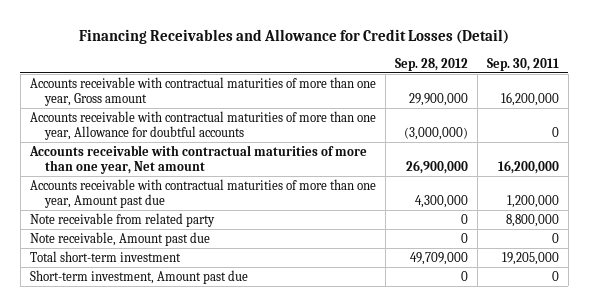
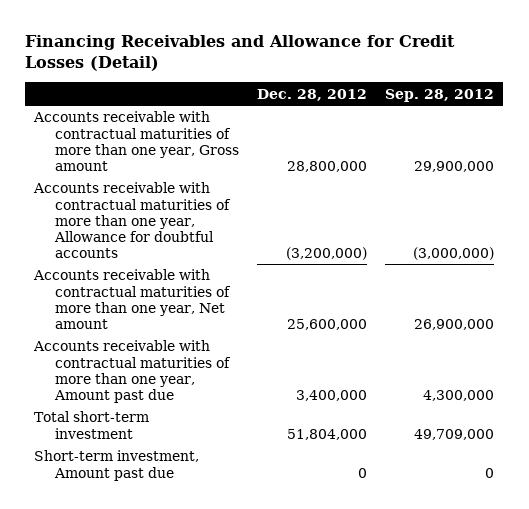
- | Sep. 28, 2012 | Sep. 30, 2011
+ | Dec. 28, 2012 | Sep. 28, 2012
- Note receivable from related party | 0 | 8,800,000
- Note receivable, Amount past due | 0 | 0

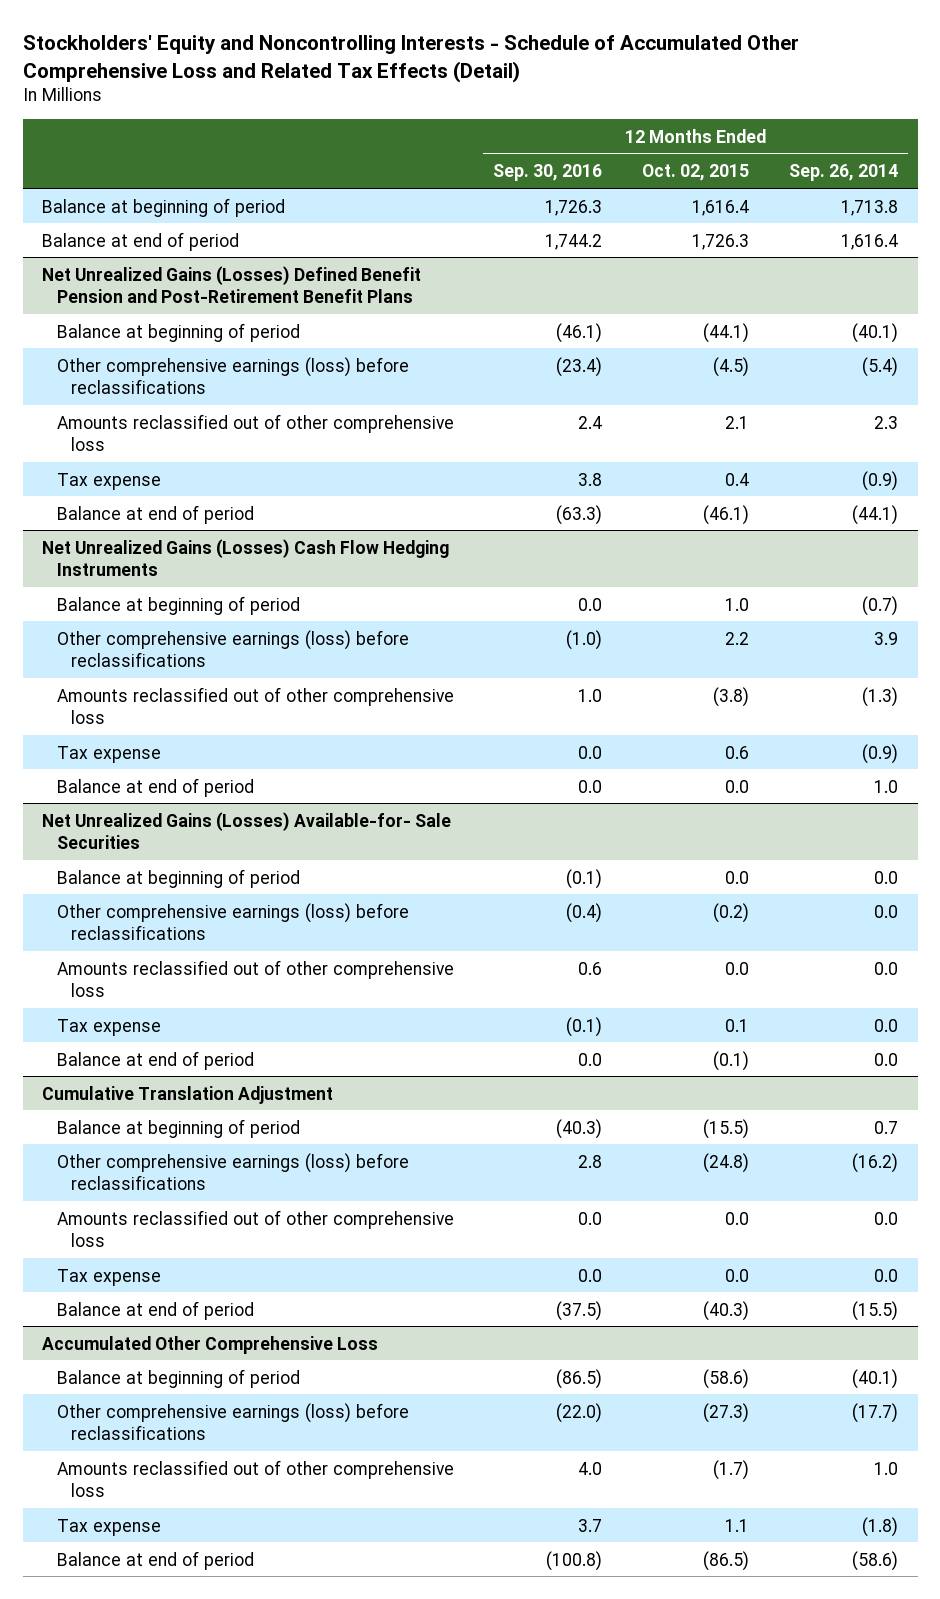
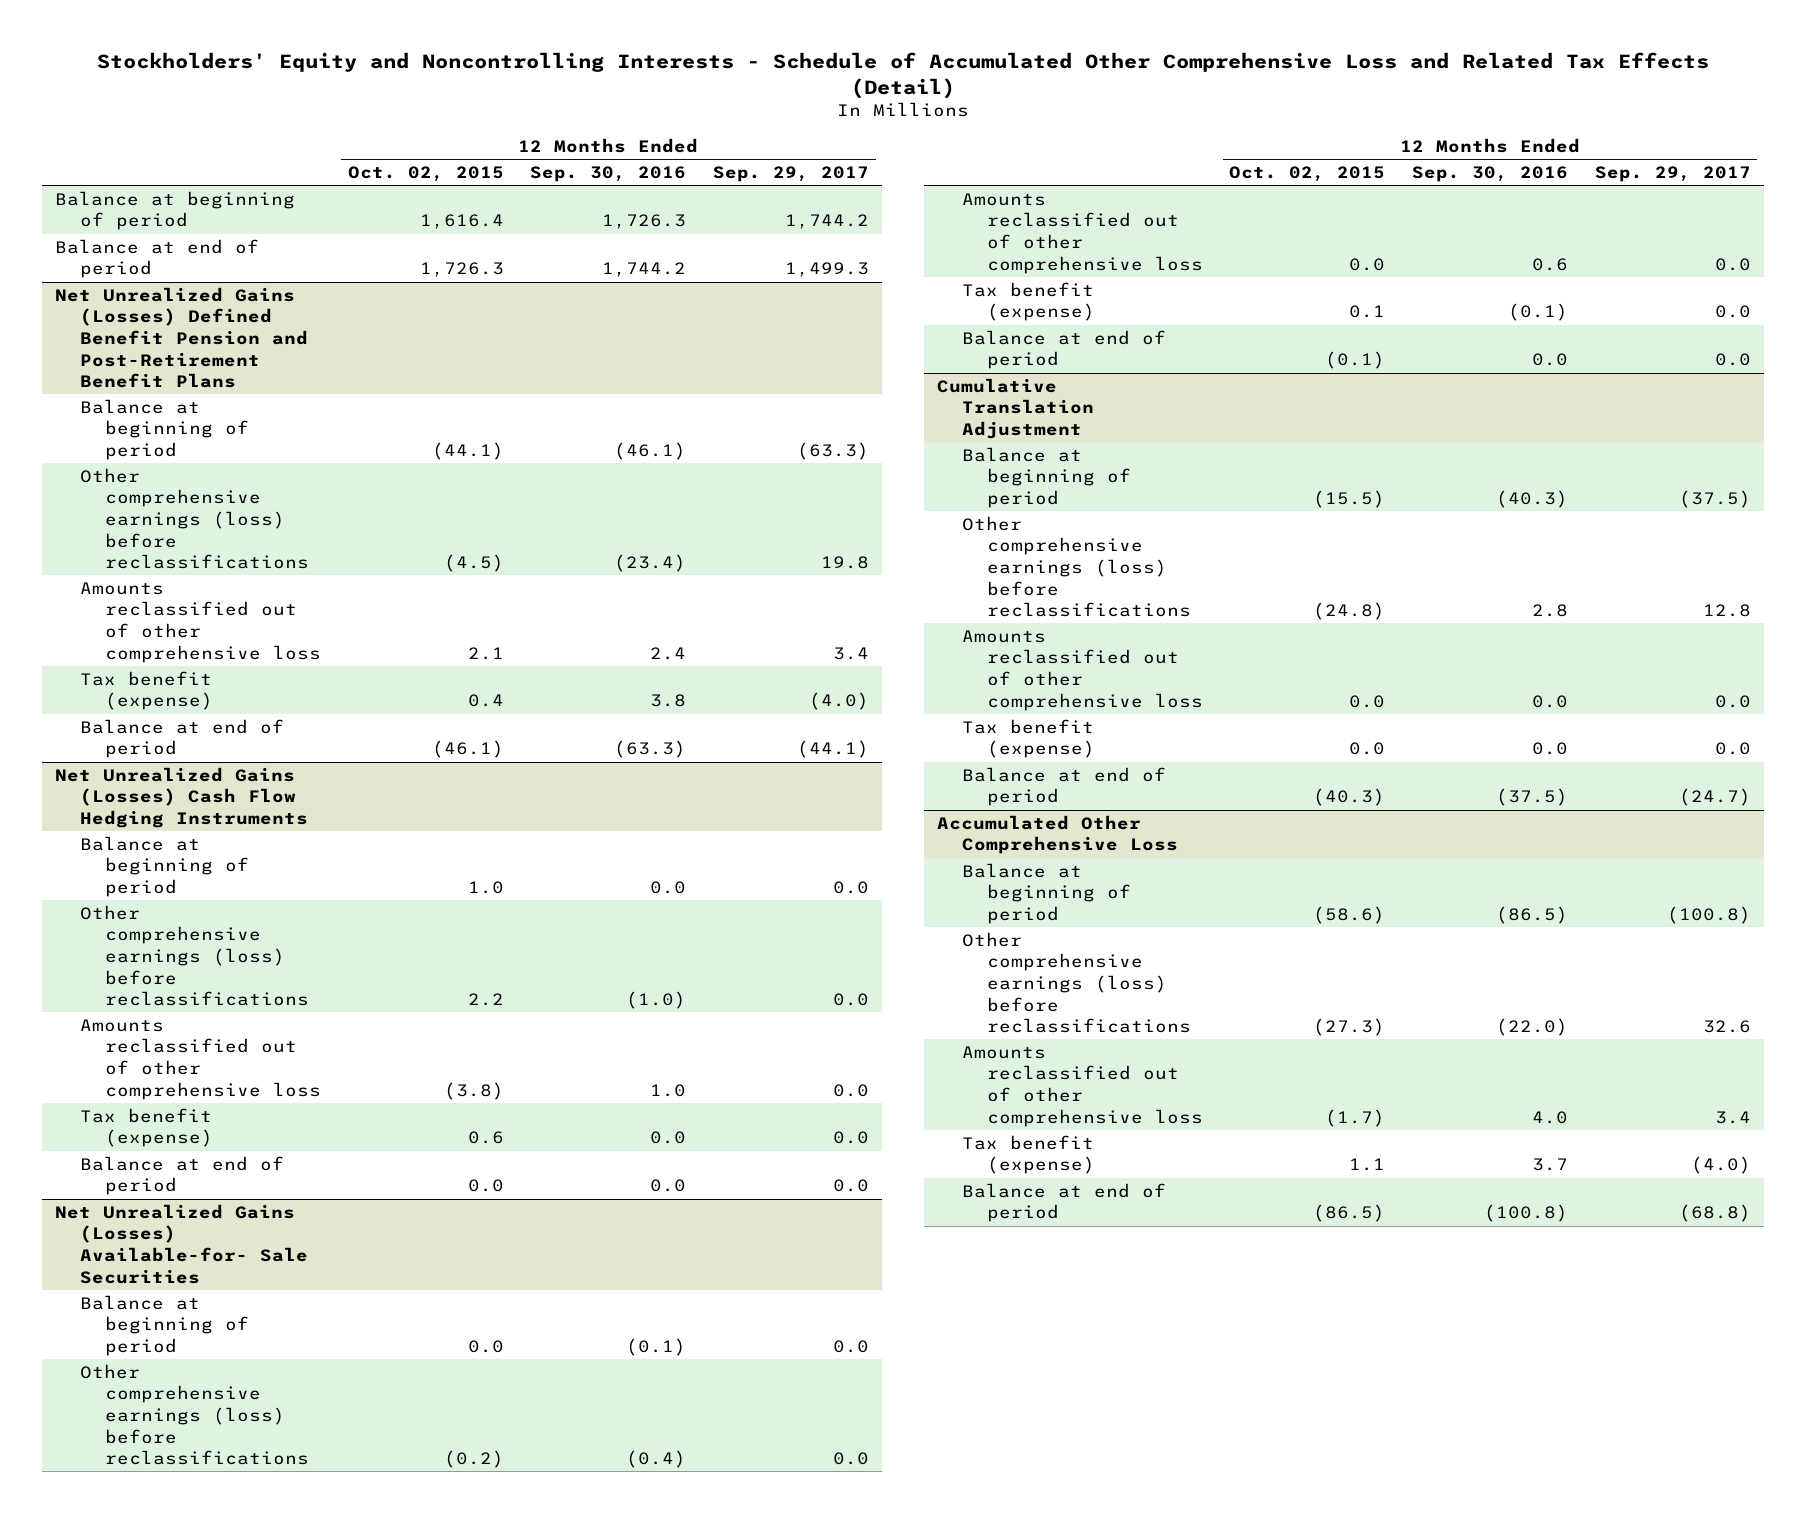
- | 12 Months Ended Sep. 30, 2016 | 12 Months Ended Oct. 02, 2015 | 12 Months Ended Sep. 26, 2014
+ | 12 Months Ended Oct. 02, 2015 | 12 Months Ended Sep. 30, 2016 | 12 Months Ended Sep. 29, 2017
@ Net Unrealized Gains (Losses) Defined Benefit Pension and Post-Retirement Benefit Plans
- Tax expense | 3.8 | 0.4 | (0.9)
+ Tax benefit (expense) | 0.4 | 3.8 | (4.0)
@ Net Unrealized Gains (Losses) Cash Flow Hedging Instruments
- Tax expense | 0.0 | 0.6 | (0.9)
+ Tax benefit (expense) | 0.6 | 0.0 | 0.0
@ Net Unrealized Gains (Losses) Available-for- Sale Securities
- Tax expense | (0.1) | 0.1 | 0.0
+ Tax benefit (expense) | 0.1 | (0.1) | 0.0
@ Cumulative Translation Adjustment
- Tax expense | 0.0 | 0.0 | 0.0
+ Tax benefit (expense) | 0.0 | 0.0 | 0.0
@ Accumulated Other Comprehensive Loss
- Tax expense | 3.7 | 1.1 | (1.8)
+ Tax benefit (expense) | 1.1 | 3.7 | (4.0)

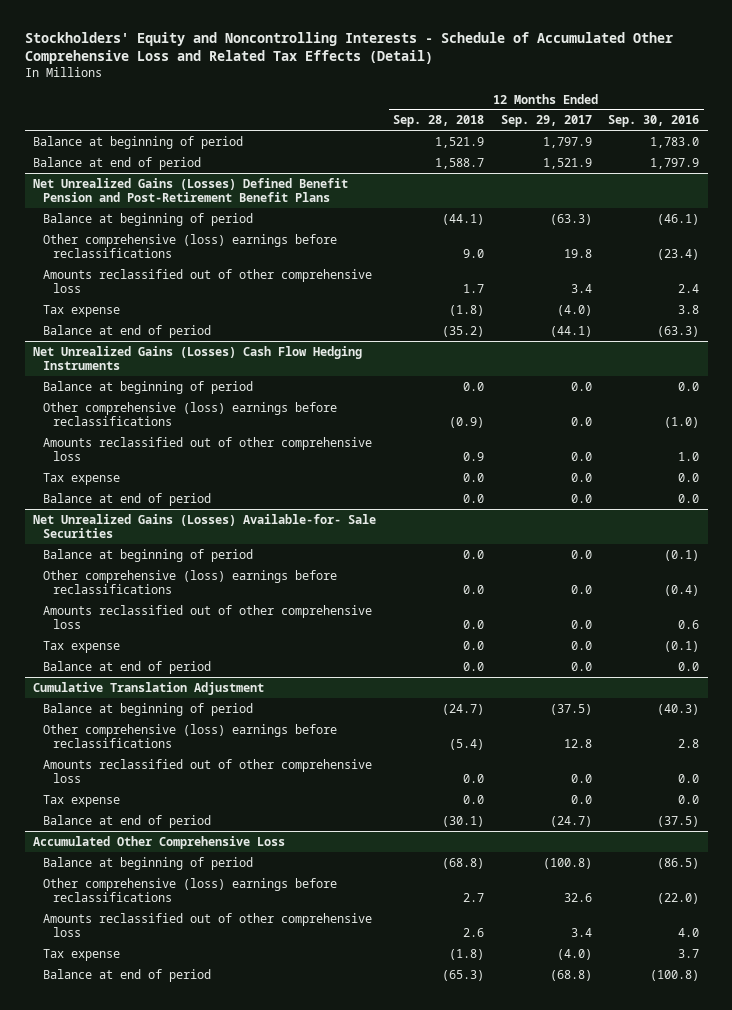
- | 12 Months Ended Oct. 02, 2015 | 12 Months Ended Sep. 30, 2016 | 12 Months Ended Sep. 29, 2017
+ | 12 Months Ended Sep. 28, 2018 | 12 Months Ended Sep. 29, 2017 | 12 Months Ended Sep. 30, 2016
- Balance at beginning of period | 1,616.4 | 1,726.3 | 1,744.2
- Balance at end of period | 1,726.3 | 1,744.2 | 1,499.3
+ Balance at beginning of period | 1,521.9 | 1,797.9 | 1,783.0
+ Balance at end of period | 1,588.7 | 1,521.9 | 1,797.9
@ Net Unrealized Gains (Losses) Defined Benefit Pension and Post-Retirement Benefit Plans
- Other comprehensive earnings (loss) before reclassifications | (4.5) | (23.4) | 19.8
+ Other comprehensive (loss) earnings before reclassifications | 9.0 | 19.8 | (23.4)
- Tax benefit (expense) | 0.4 | 3.8 | (4.0)
+ Tax expense | (1.8) | (4.0) | 3.8
@ Net Unrealized Gains (Losses) Cash Flow Hedging Instruments
- Other comprehensive earnings (loss) before reclassifications | 2.2 | (1.0) | 0.0
+ Other comprehensive (loss) earnings before reclassifications | (0.9) | 0.0 | (1.0)
- Tax benefit (expense) | 0.6 | 0.0 | 0.0
+ Tax expense | 0.0 | 0.0 | 0.0
@ Net Unrealized Gains (Losses) Available-for- Sale Securities
- Other comprehensive earnings (loss) before reclassifications | (0.2) | (0.4) | 0.0
+ Other comprehensive (loss) earnings before reclassifications | 0.0 | 0.0 | (0.4)
- Tax benefit (expense) | 0.1 | (0.1) | 0.0
+ Tax expense | 0.0 | 0.0 | (0.1)
@ Cumulative Translation Adjustment
- Other comprehensive earnings (loss) before reclassifications | (24.8) | 2.8 | 12.8
+ Other comprehensive (loss) earnings before reclassifications | (5.4) | 12.8 | 2.8
- Tax benefit (expense) | 0.0 | 0.0 | 0.0
+ Tax expense | 0.0 | 0.0 | 0.0
@ Accumulated Other Comprehensive Loss
- Other comprehensive earnings (loss) before reclassifications | (27.3) | (22.0) | 32.6
+ Other comprehensive (loss) earnings before reclassifications | 2.7 | 32.6 | (22.0)
- Tax benefit (expense) | 1.1 | 3.7 | (4.0)
+ Tax expense | (1.8) | (4.0) | 3.7

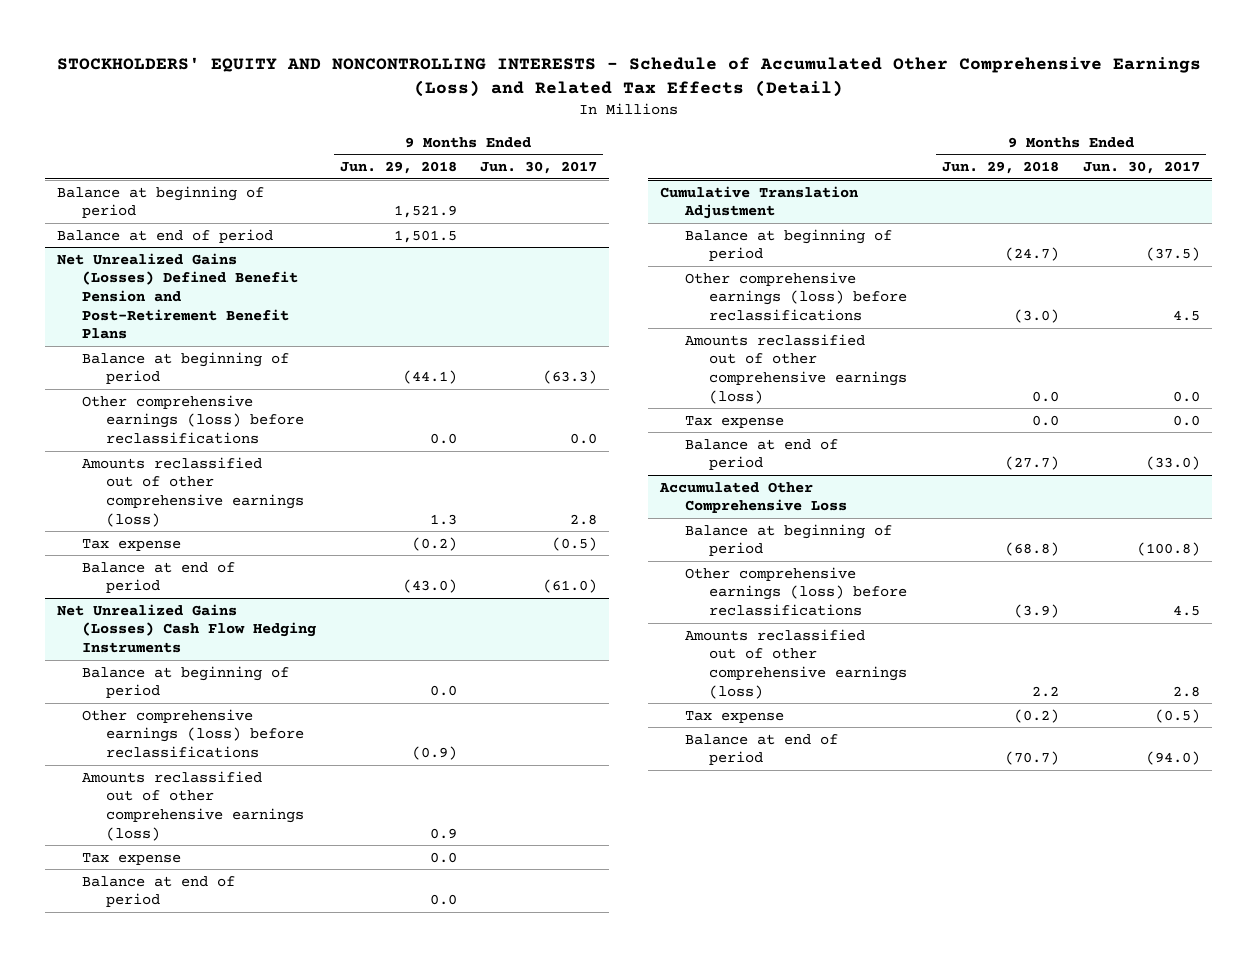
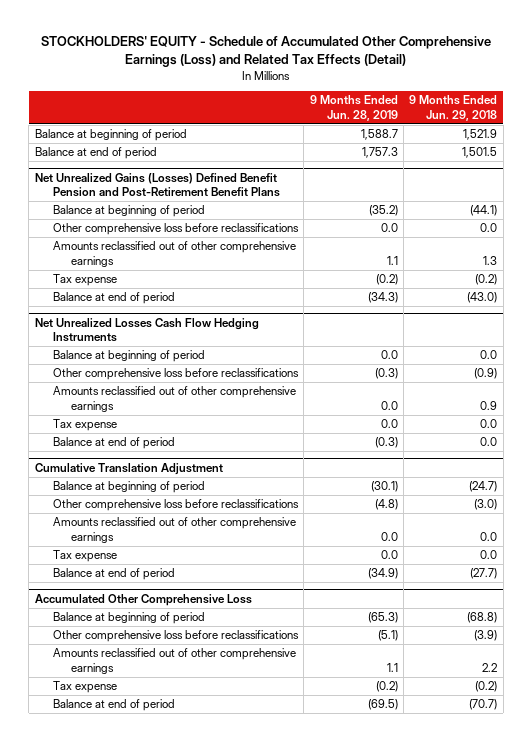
- STOCKHOLDERS' EQUITY AND NONCONTROLLING INTERESTS - Schedule of Accumulated Other Comprehensive Earnings (Loss) and Related Tax Effects (Detail)
+ STOCKHOLDERS' EQUITY - Schedule of Accumulated Other Comprehensive Earnings (Loss) and Related Tax Effects (Detail)
- | 9 Months Ended Jun. 29, 2018 | 9 Months Ended Jun. 30, 2017
+ | 9 Months Ended Jun. 28, 2019 | 9 Months Ended Jun. 29, 2018
@ Net Unrealized Gains (Losses) Defined Benefit Pension and Post-Retirement Benefit Plans
- Other comprehensive earnings (loss) before reclassifications | 0.0 | 0.0
- Amounts reclassified out of other comprehensive earnings (loss) | 1.3 | 2.8
+ Other comprehensive loss before reclassifications | 0.0 | 0.0
+ Amounts reclassified out of other comprehensive earnings | 1.1 | 1.3
- Net Unrealized Gains (Losses) Cash Flow Hedging Instruments
+ Net Unrealized Losses Cash Flow Hedging Instruments
- Other comprehensive earnings (loss) before reclassifications | (0.9) |
- Amounts reclassified out of other comprehensive earnings (loss) | 0.9 |
+ Other comprehensive loss before reclassifications | (0.3) | (0.9)
+ Amounts reclassified out of other comprehensive earnings | 0.0 | 0.9
@ Cumulative Translation Adjustment
- Other comprehensive earnings (loss) before reclassifications | (3.0) | 4.5
- Amounts reclassified out of other comprehensive earnings (loss) | 0.0 | 0.0
+ Other comprehensive loss before reclassifications | (4.8) | (3.0)
+ Amounts reclassified out of other comprehensive earnings | 0.0 | 0.0
@ Accumulated Other Comprehensive Loss
- Other comprehensive earnings (loss) before reclassifications | (3.9) | 4.5
- Amounts reclassified out of other comprehensive earnings (loss) | 2.2 | 2.8
+ Other comprehensive loss before reclassifications | (5.1) | (3.9)
+ Amounts reclassified out of other comprehensive earnings | 1.1 | 2.2

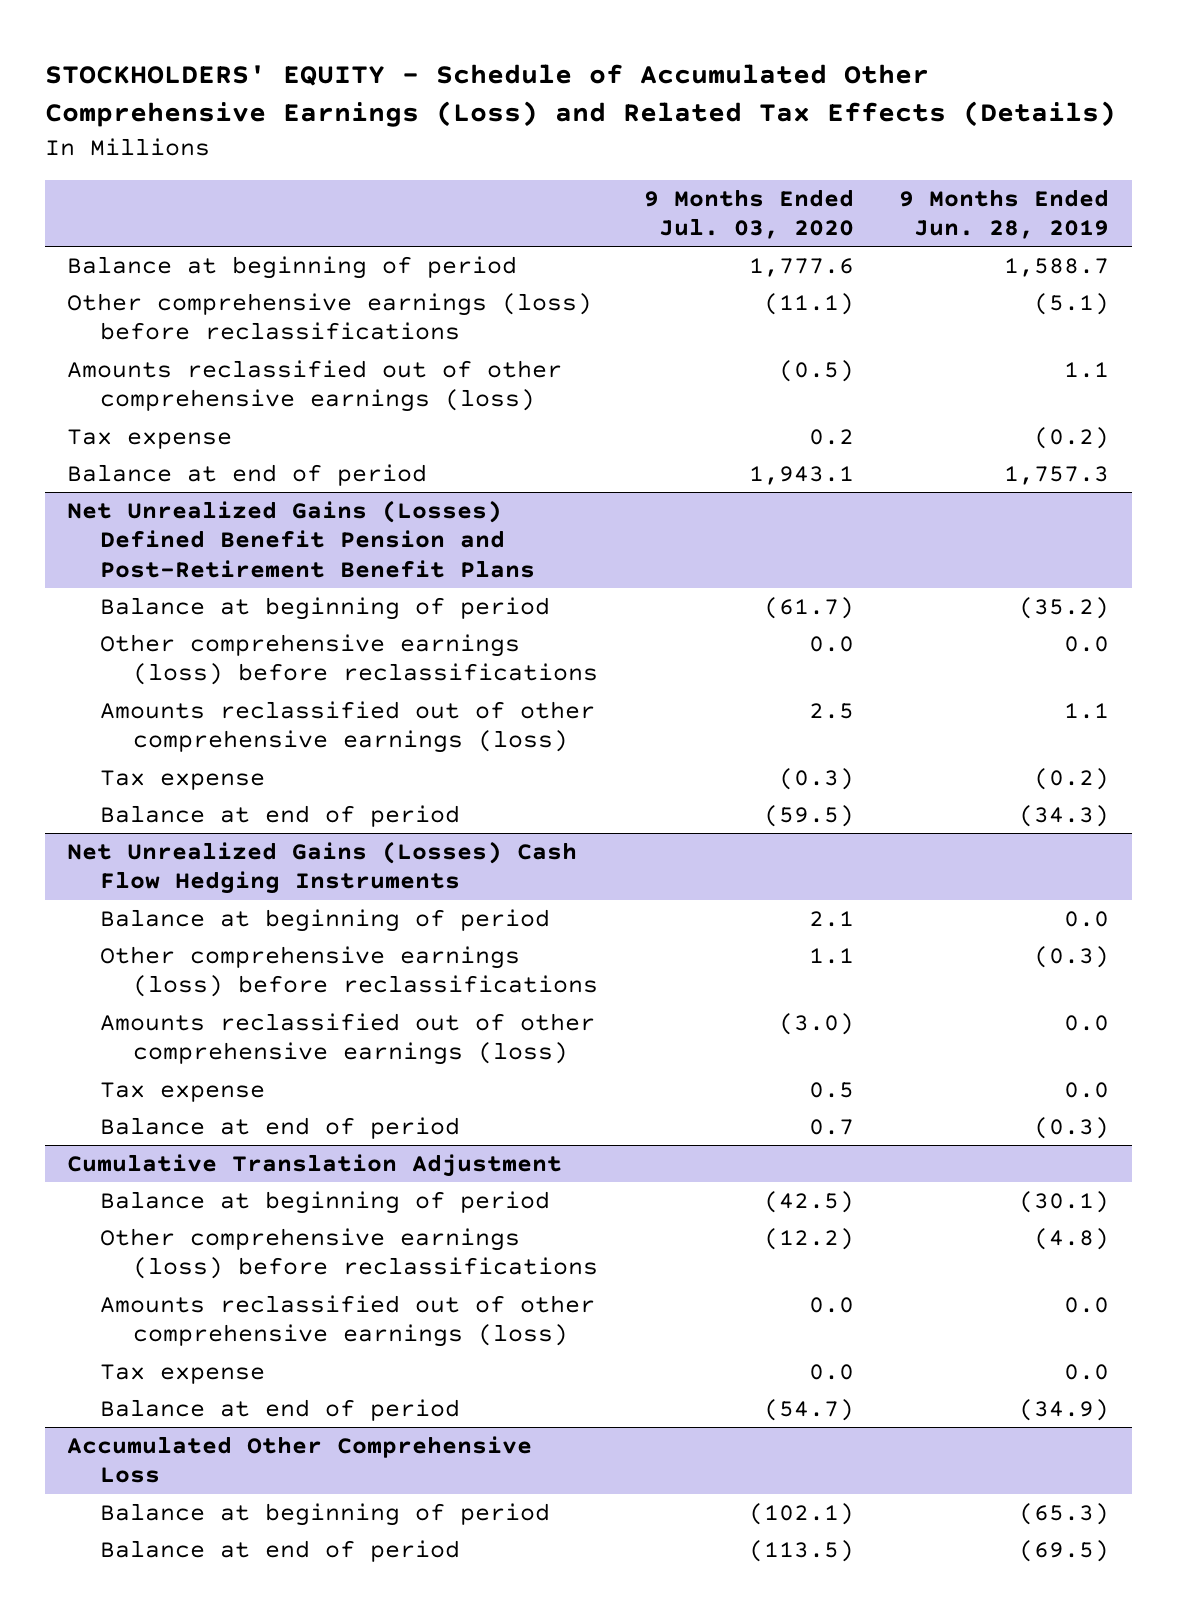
- STOCKHOLDERS' EQUITY - Schedule of Accumulated Other Comprehensive Earnings (Loss) and Related Tax Effects (Detail)
+ STOCKHOLDERS' EQUITY - Schedule of Accumulated Other Comprehensive Earnings (Loss) and Related Tax Effects (Details)
- | 9 Months Ended Jun. 28, 2019 | 9 Months Ended Jun. 29, 2018
+ | 9 Months Ended Jul. 03, 2020 | 9 Months Ended Jun. 28, 2019
+ Other comprehensive earnings (loss) before reclassifications | (11.1) | (5.1)
+ Amounts reclassified out of other comprehensive earnings (loss) | (0.5) | 1.1
+ Tax expense | 0.2 | (0.2)
@ Net Unrealized Gains (Losses) Defined Benefit Pension and Post-Retirement Benefit Plans
- Other comprehensive loss before reclassifications | 0.0 | 0.0
- Amounts reclassified out of other comprehensive earnings | 1.1 | 1.3
+ Other comprehensive earnings (loss) before reclassifications | 0.0 | 0.0
+ Amounts reclassified out of other comprehensive earnings (loss) | 2.5 | 1.1
- Net Unrealized Losses Cash Flow Hedging Instruments
+ Net Unrealized Gains (Losses) Cash Flow Hedging Instruments
- Other comprehensive loss before reclassifications | (0.3) | (0.9)
- Amounts reclassified out of other comprehensive earnings | 0.0 | 0.9
+ Other comprehensive earnings (loss) before reclassifications | 1.1 | (0.3)
+ Amounts reclassified out of other comprehensive earnings (loss) | (3.0) | 0.0
@ Cumulative Translation Adjustment
- Other comprehensive loss before reclassifications | (4.8) | (3.0)
- Amounts reclassified out of other comprehensive earnings | 0.0 | 0.0
+ Other comprehensive earnings (loss) before reclassifications | (12.2) | (4.8)
+ Amounts reclassified out of other comprehensive earnings (loss) | 0.0 | 0.0
@ Accumulated Other Comprehensive Loss
- Other comprehensive loss before reclassifications | (5.1) | (3.9)
- Amounts reclassified out of other comprehensive earnings | 1.1 | 2.2
- Tax expense | (0.2) | (0.2)

